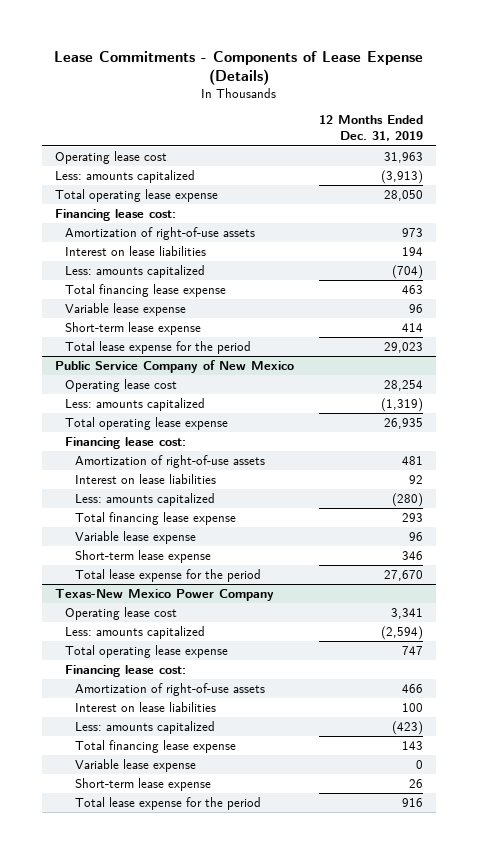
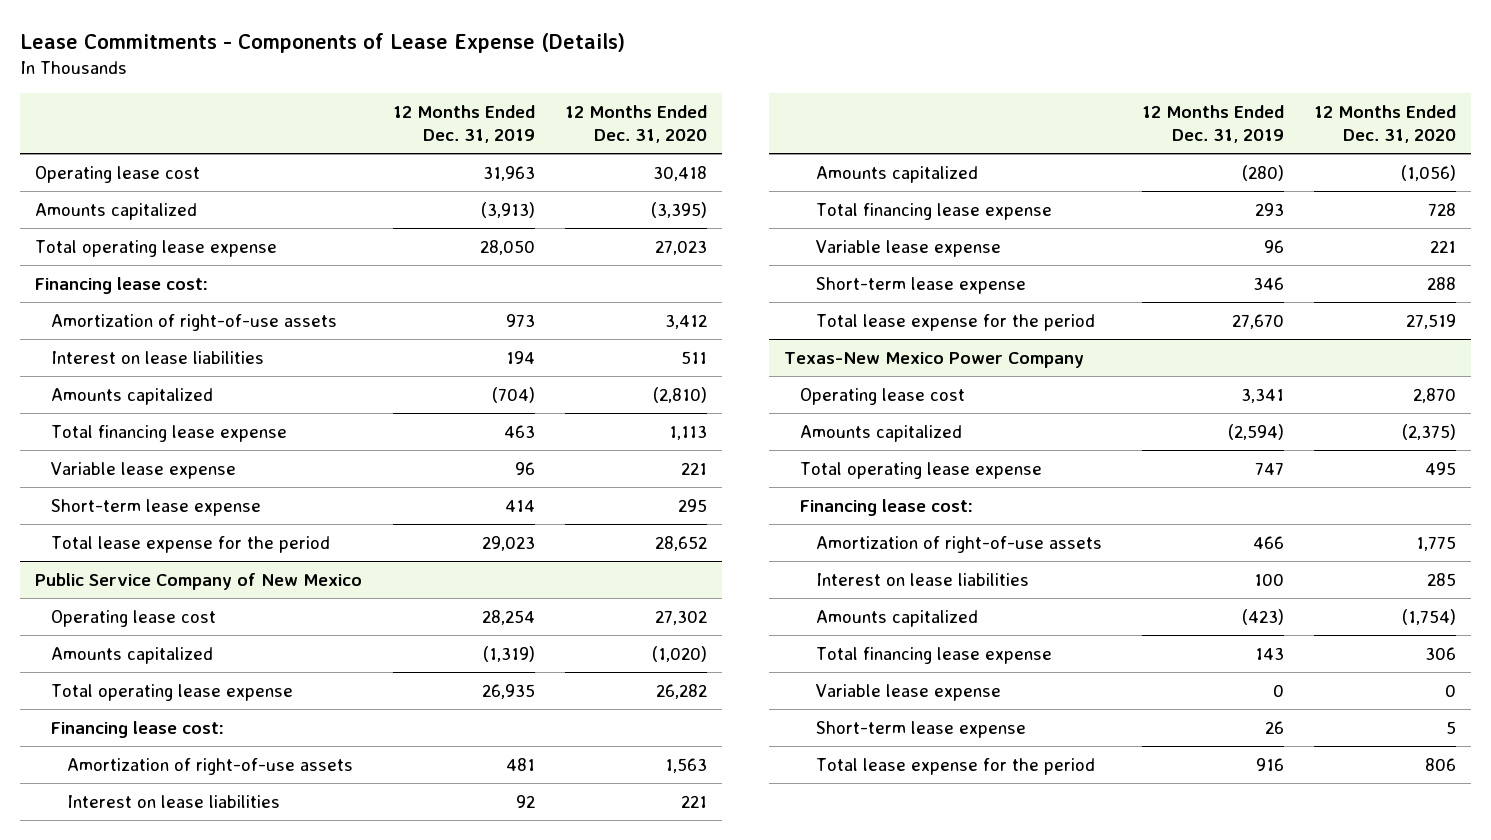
- | 12 Months Ended Dec. 31, 2019
+ | 12 Months Ended Dec. 31, 2019 | 12 Months Ended Dec. 31, 2020
- Less: amounts capitalized | (3,913)
+ Amounts capitalized | (3,913) | (3,395)
- Less: amounts capitalized | (704)
+ Amounts capitalized | (704) | (2,810)
@ Public Service Company of New Mexico
- Less: amounts capitalized | (1,319)
+ Amounts capitalized | (1,319) | (1,020)
- Less: amounts capitalized | (280)
+ Amounts capitalized | (280) | (1,056)
@ Texas-New Mexico Power Company
- Less: amounts capitalized | (2,594)
+ Amounts capitalized | (2,594) | (2,375)
- Less: amounts capitalized | (423)
+ Amounts capitalized | (423) | (1,754)

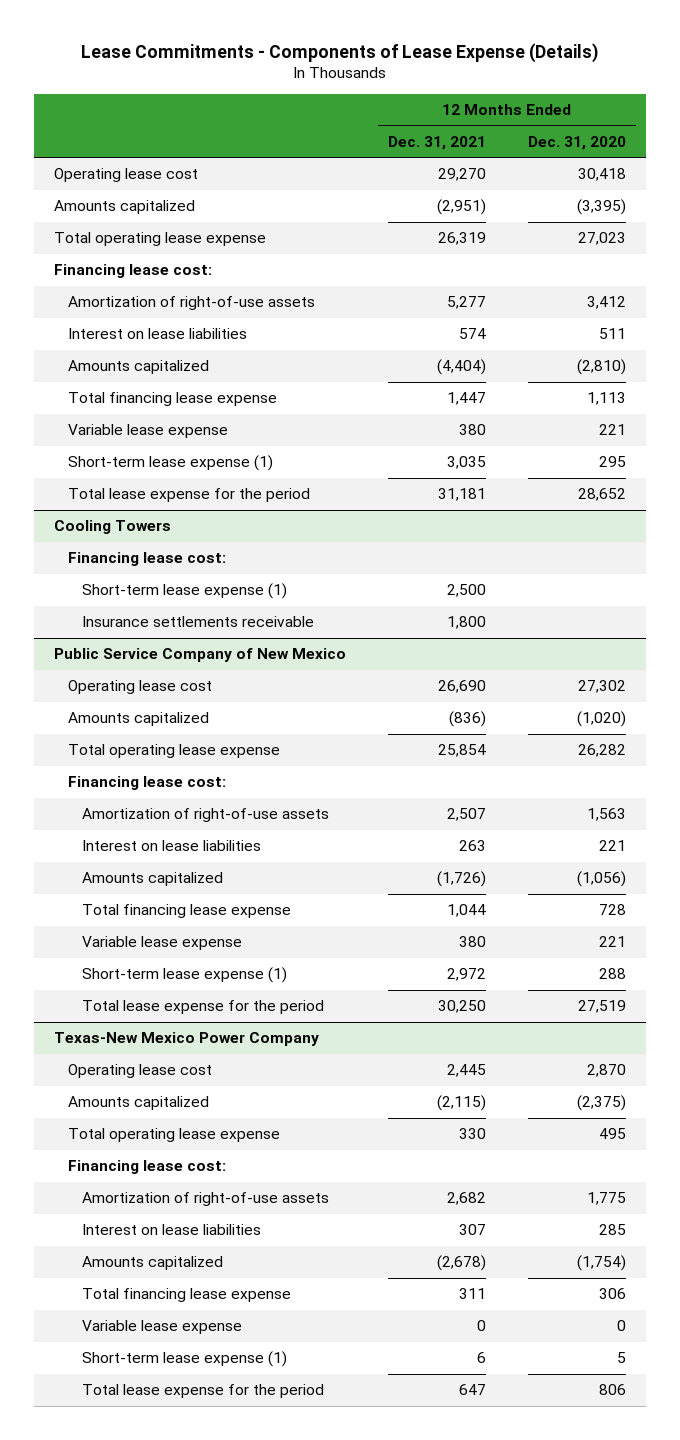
- | 12 Months Ended Dec. 31, 2019 | 12 Months Ended Dec. 31, 2020
+ | 12 Months Ended Dec. 31, 2021 | 12 Months Ended Dec. 31, 2020
- Short-term lease expense | 414 | 295
+ Short-term lease expense (1) | 3,035 | 295
+ Cooling Towers
+ Financing lease cost:
+ Short-term lease expense (1) | 2,500 |
+ Insurance settlements receivable | 1,800 |
@ Public Service Company of New Mexico
- Short-term lease expense | 346 | 288
+ Short-term lease expense (1) | 2,972 | 288
@ Texas-New Mexico Power Company
- Short-term lease expense | 26 | 5
+ Short-term lease expense (1) | 6 | 5

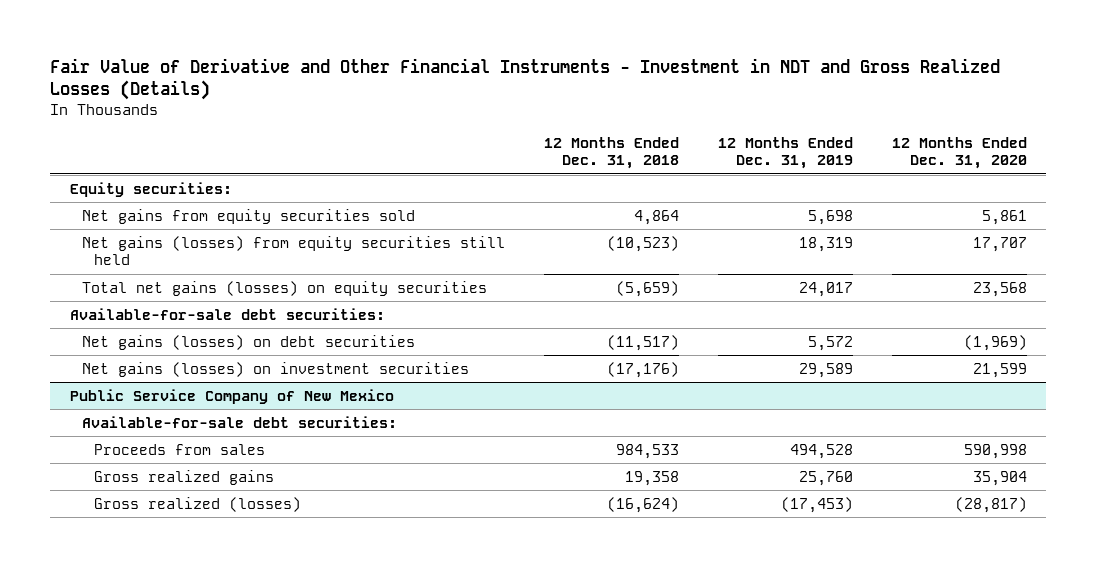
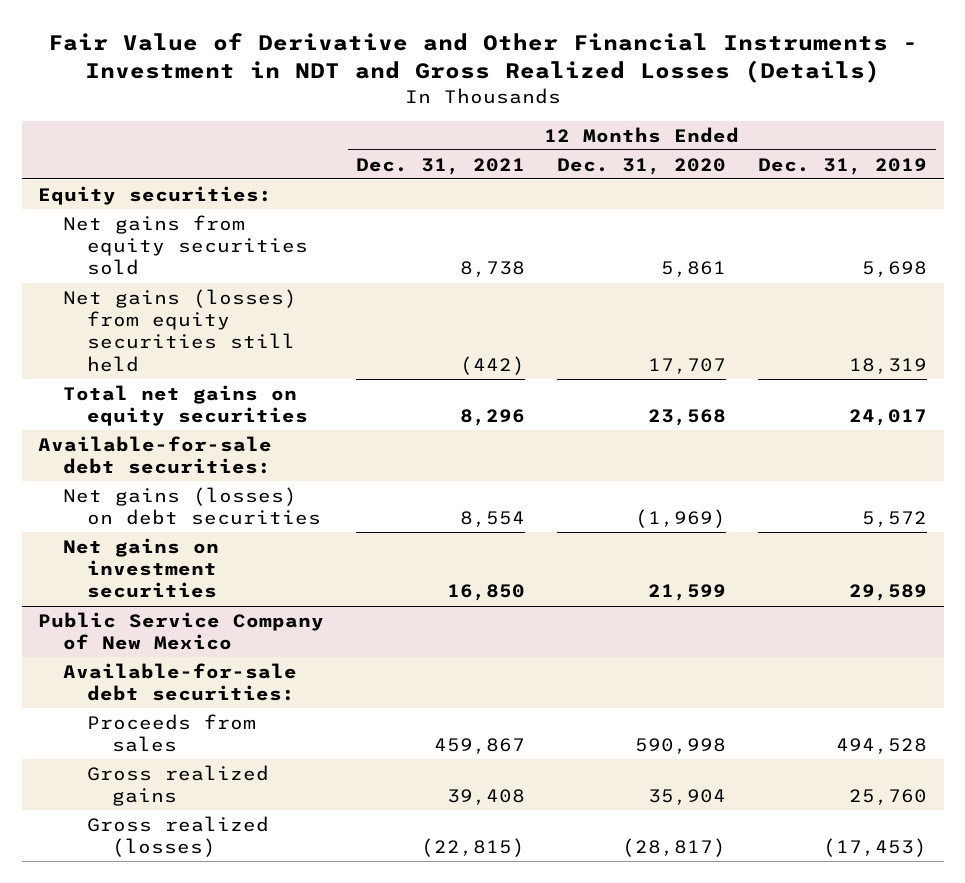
- | 12 Months Ended Dec. 31, 2018 | 12 Months Ended Dec. 31, 2019 | 12 Months Ended Dec. 31, 2020
+ | 12 Months Ended Dec. 31, 2021 | 12 Months Ended Dec. 31, 2020 | 12 Months Ended Dec. 31, 2019
- Total net gains (losses) on equity securities | (5,659) | 24,017 | 23,568
+ Total net gains on equity securities | 8,296 | 23,568 | 24,017
- Net gains (losses) on investment securities | (17,176) | 29,589 | 21,599
+ Net gains on investment securities | 16,850 | 21,599 | 29,589

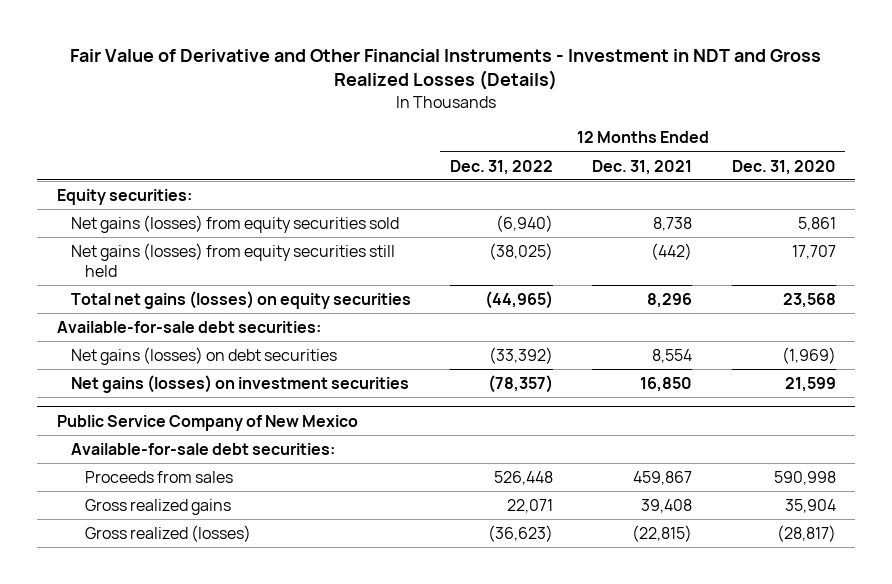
- | 12 Months Ended Dec. 31, 2021 | 12 Months Ended Dec. 31, 2020 | 12 Months Ended Dec. 31, 2019
+ | 12 Months Ended Dec. 31, 2022 | 12 Months Ended Dec. 31, 2021 | 12 Months Ended Dec. 31, 2020
- Net gains from equity securities sold | 8,738 | 5,861 | 5,698
+ Net gains (losses) from equity securities sold | (6,940) | 8,738 | 5,861
- Total net gains on equity securities | 8,296 | 23,568 | 24,017
+ Total net gains (losses) on equity securities | (44,965) | 8,296 | 23,568
- Net gains on investment securities | 16,850 | 21,599 | 29,589
+ Net gains (losses) on investment securities | (78,357) | 16,850 | 21,599

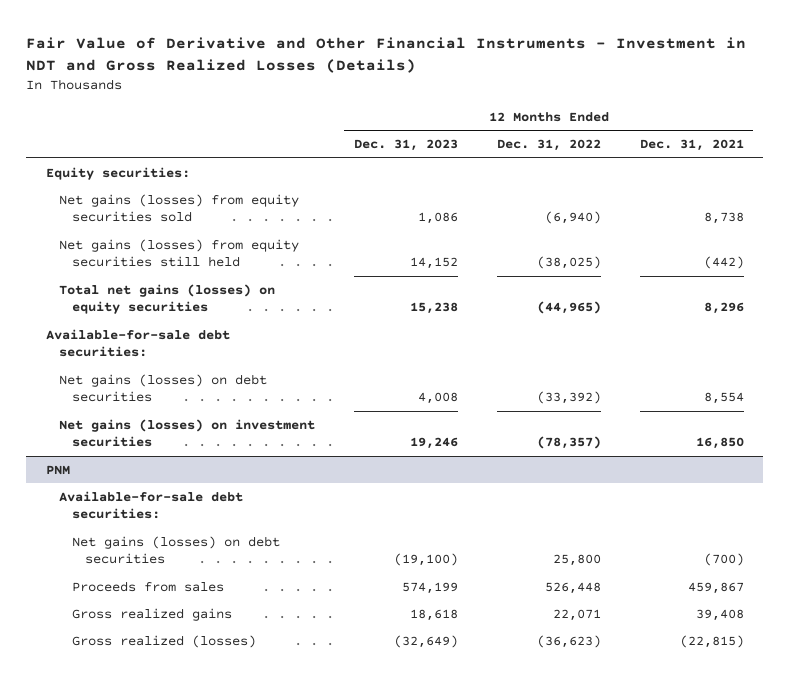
- | 12 Months Ended Dec. 31, 2022 | 12 Months Ended Dec. 31, 2021 | 12 Months Ended Dec. 31, 2020
+ | 12 Months Ended Dec. 31, 2023 | 12 Months Ended Dec. 31, 2022 | 12 Months Ended Dec. 31, 2021
- Public Service Company of New Mexico
+ PNM
+ Net gains (losses) on debt securities | (19,100) | 25,800 | (700)

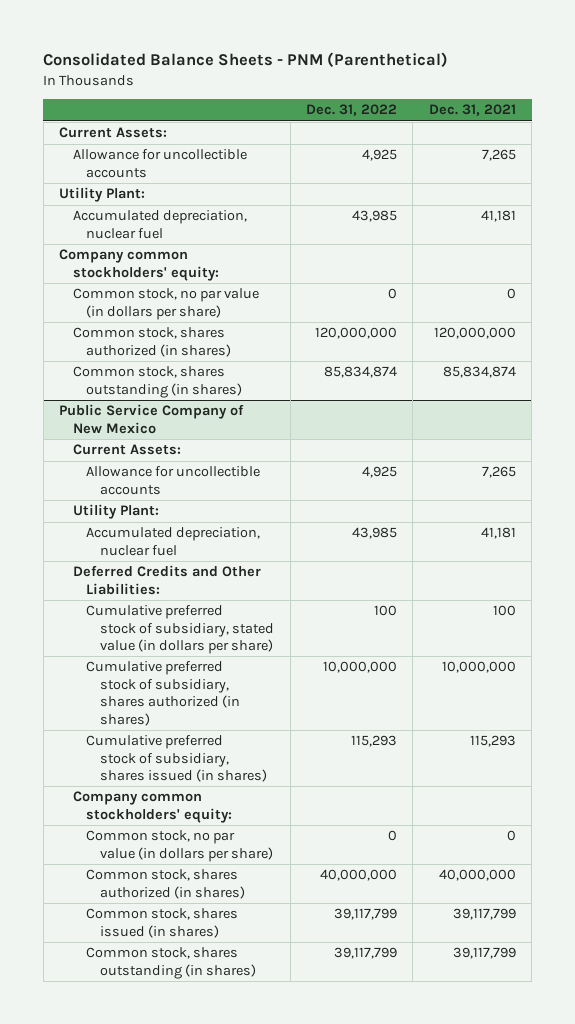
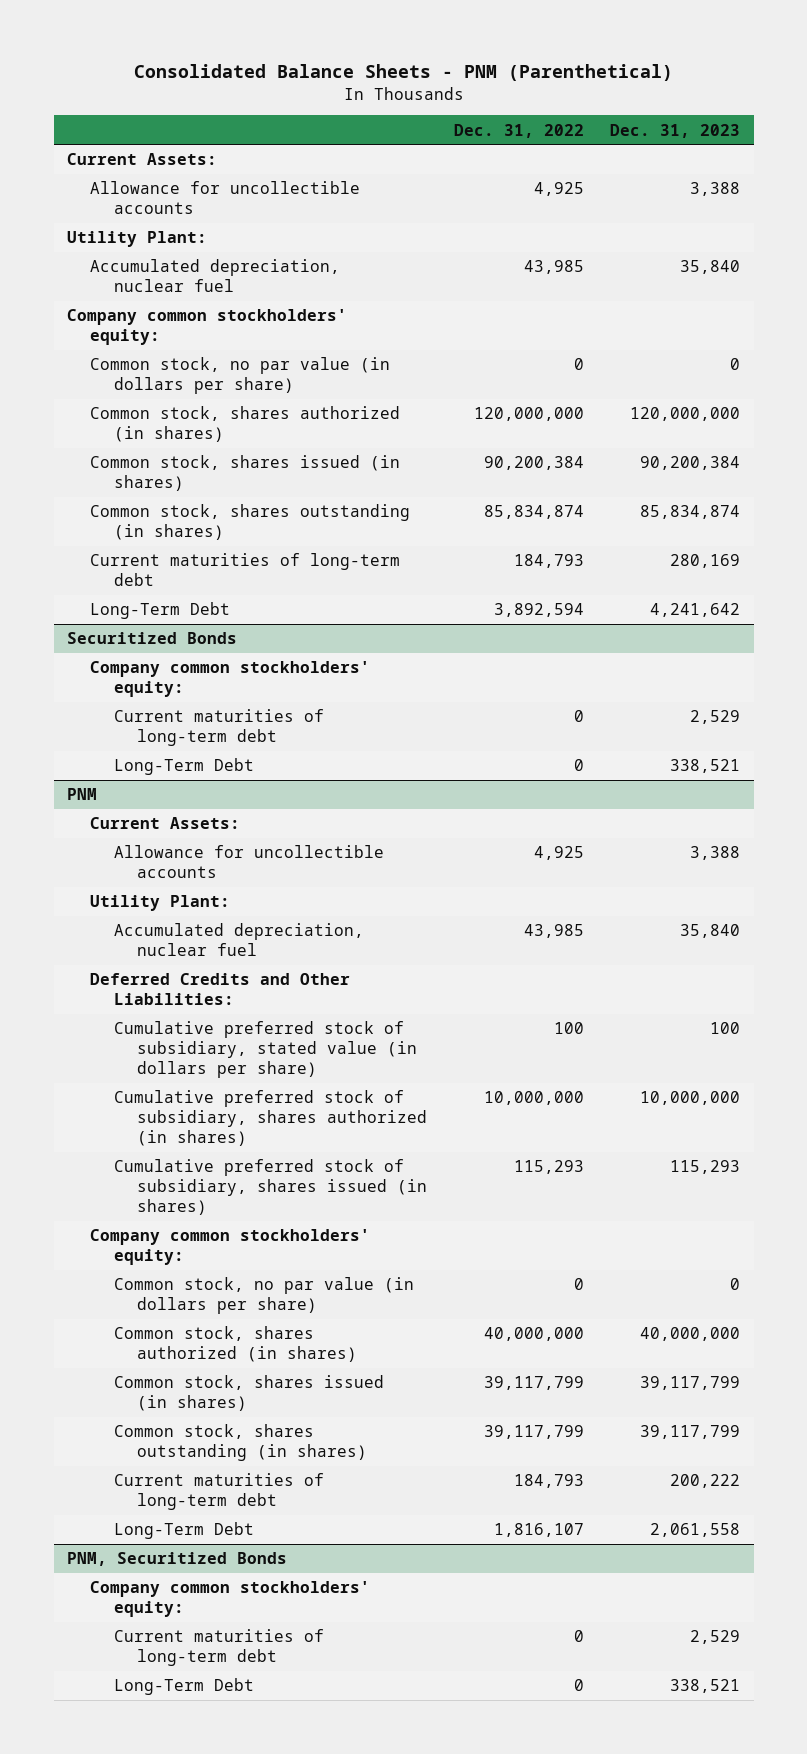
- | Dec. 31, 2022 | Dec. 31, 2021
+ | Dec. 31, 2022 | Dec. 31, 2023
+ Common stock, shares issued (in shares) | 90,200,384 | 90,200,384
- Public Service Company of New Mexico
+ Current maturities of long-term debt | 184,793 | 280,169
+ Long-Term Debt | 3,892,594 | 4,241,642
+ Securitized Bonds
+ Company common stockholders' equity:
+ Current maturities of long-term debt | 0 | 2,529
+ Long-Term Debt | 0 | 338,521
+ PNM
+ Current maturities of long-term debt | 184,793 | 200,222
+ Long-Term Debt | 1,816,107 | 2,061,558
+ PNM, Securitized Bonds
+ Company common stockholders' equity:
+ Current maturities of long-term debt | 0 | 2,529
+ Long-Term Debt | 0 | 338,521

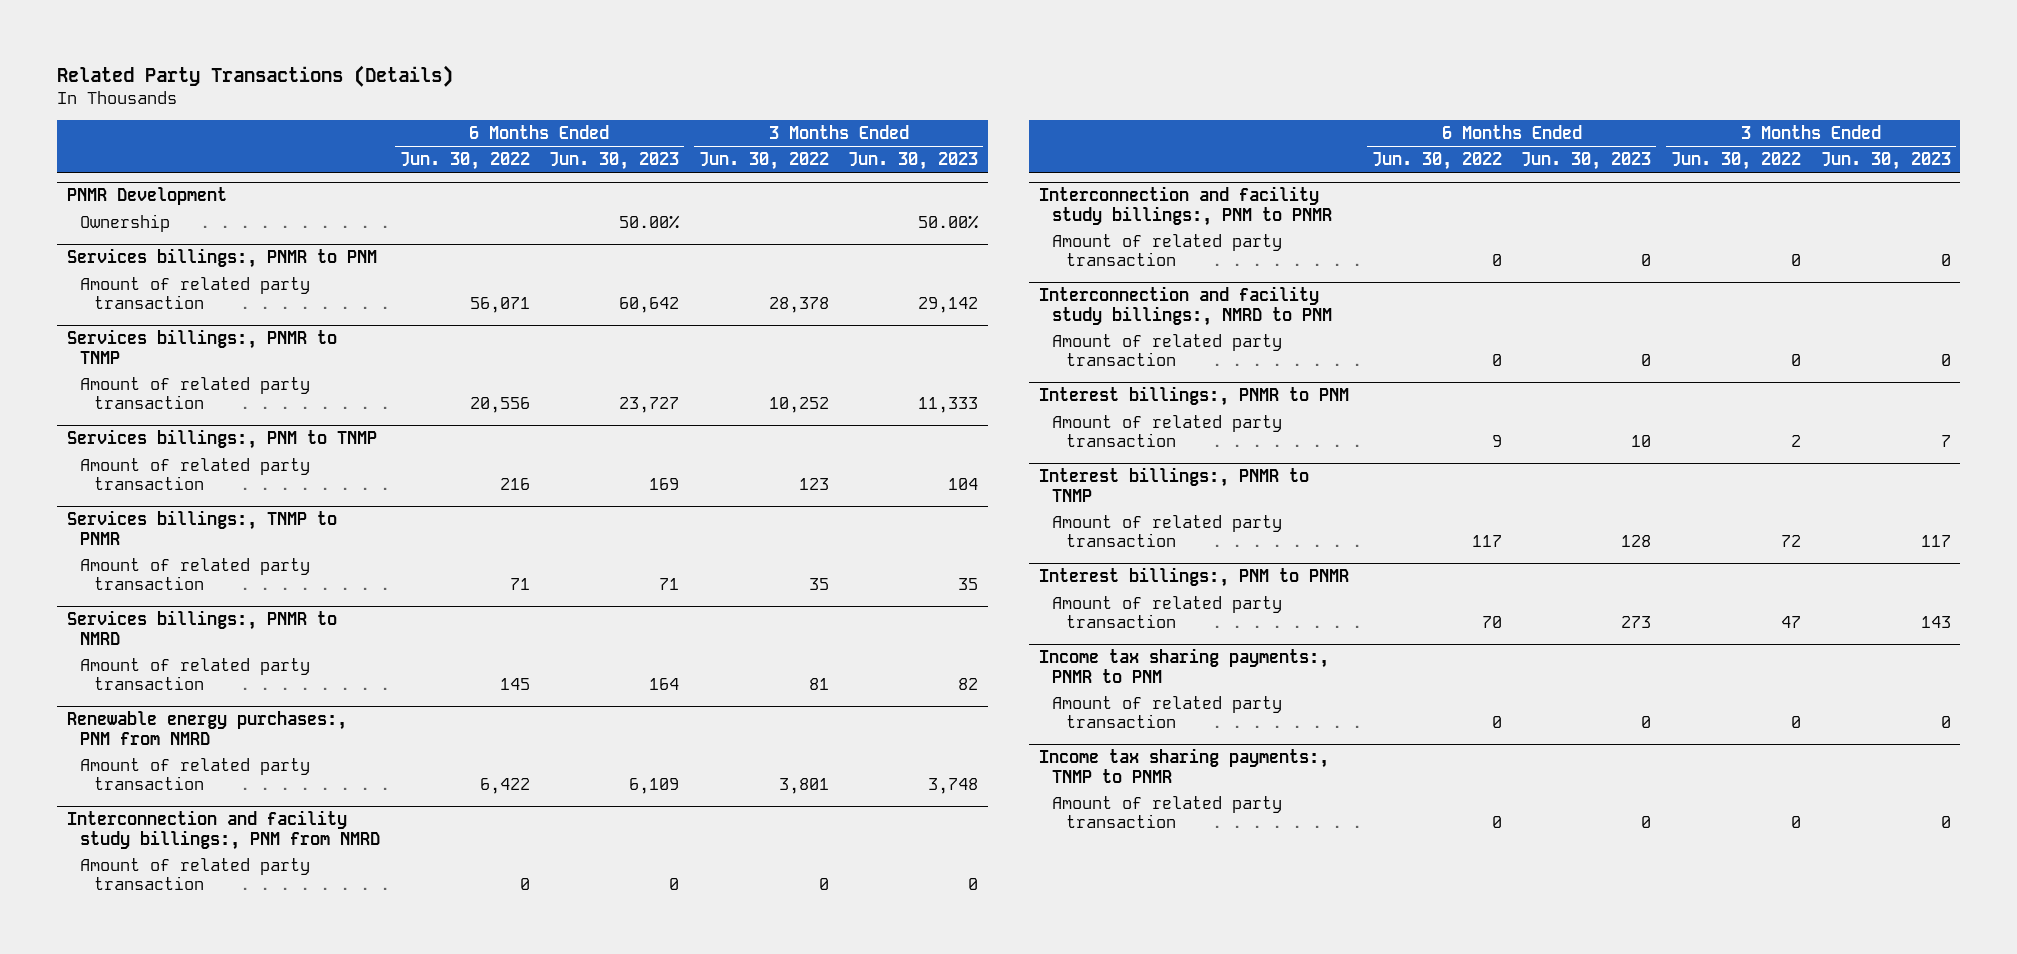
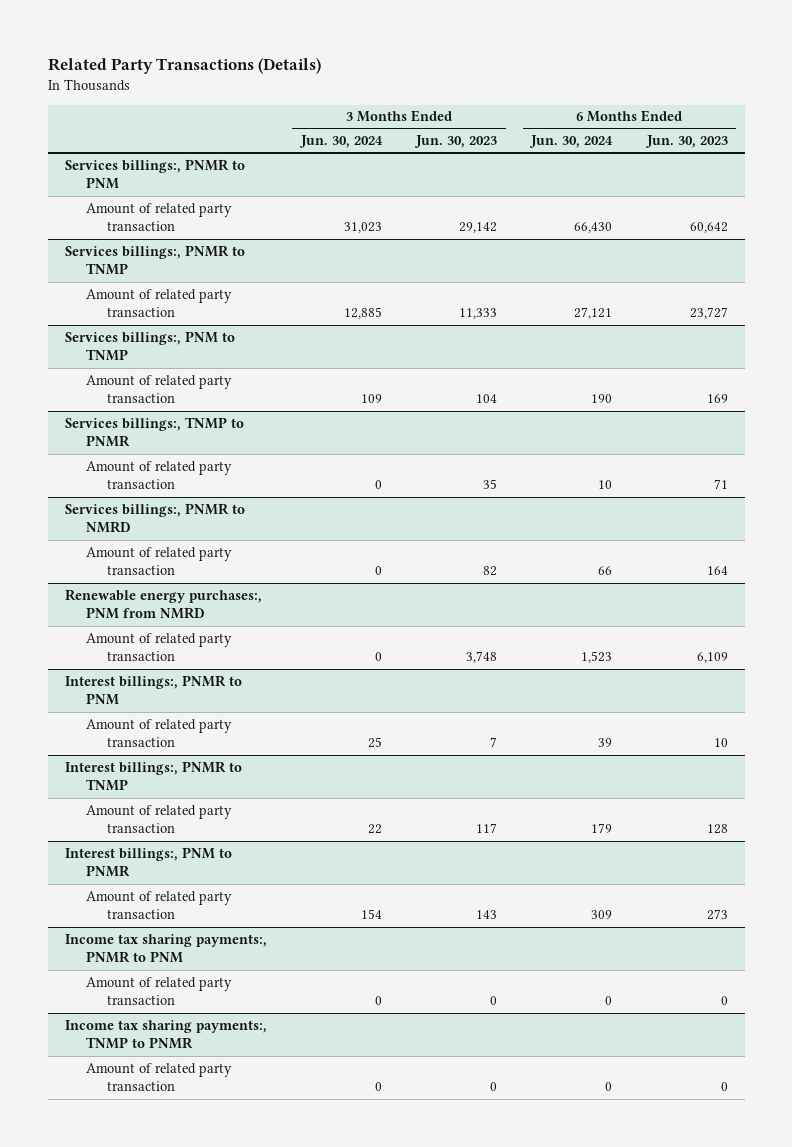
- | 6 Months Ended Jun. 30, 2022 | 6 Months Ended Jun. 30, 2023 | 3 Months Ended Jun. 30, 2022 | 3 Months Ended Jun. 30, 2023
+ | 3 Months Ended Jun. 30, 2024 | 3 Months Ended Jun. 30, 2023 | 6 Months Ended Jun. 30, 2024 | 6 Months Ended Jun. 30, 2023
- PNMR Development
- Ownership | | 50.00% | | 50.00%
- Interconnection and facility study billings:, PNM from NMRD
- Amount of related party transaction | 0 | 0 | 0 | 0
- Interconnection and facility study billings:, PNM to PNMR
- Amount of related party transaction | 0 | 0 | 0 | 0
- Interconnection and facility study billings:, NMRD to PNM
- Amount of related party transaction | 0 | 0 | 0 | 0

